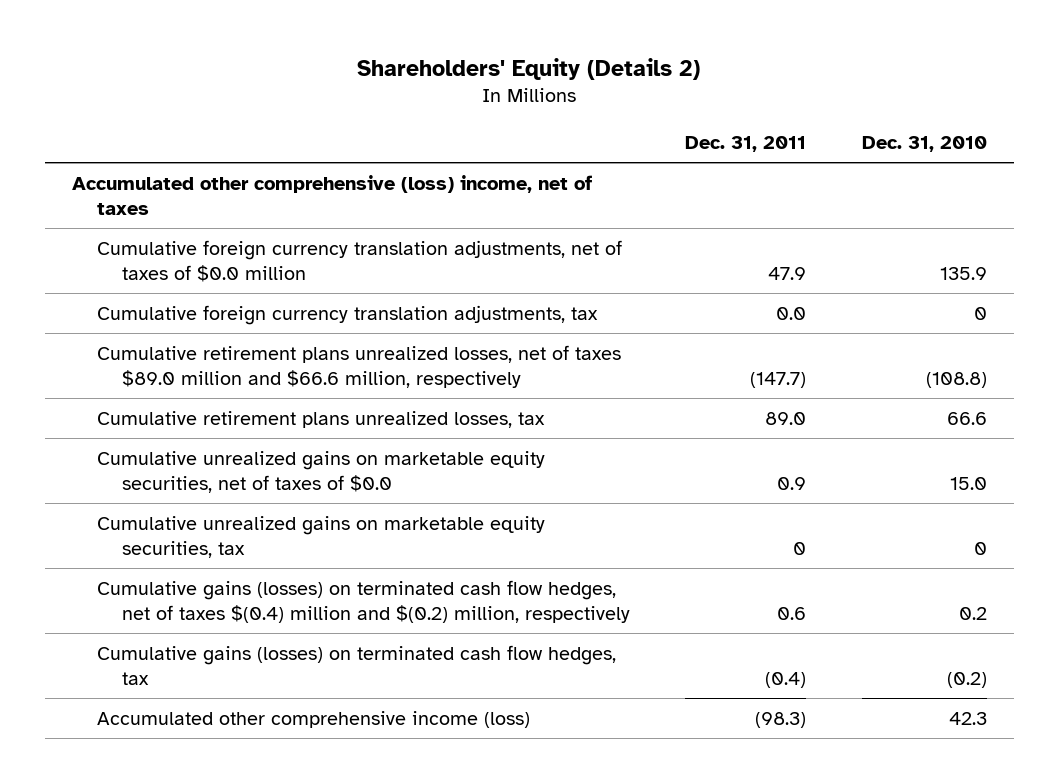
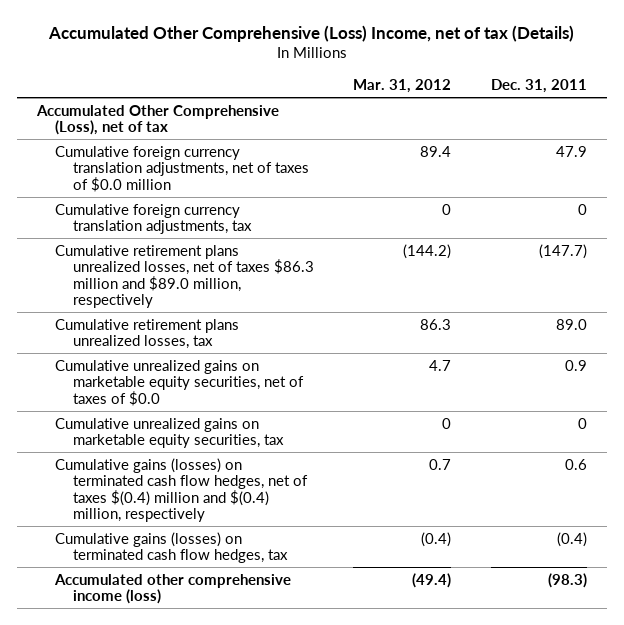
- Shareholders' Equity (Details 2)
+ Accumulated Other Comprehensive (Loss) Income, net of tax (Details)
- | Dec. 31, 2011 | Dec. 31, 2010
+ | Mar. 31, 2012 | Dec. 31, 2011
- Accumulated other comprehensive (loss) income, net of taxes
+ Accumulated Other Comprehensive (Loss), net of tax
- Cumulative foreign currency translation adjustments, tax | 0.0 | 0
- Cumulative retirement plans unrealized losses, net of taxes $89.0 million and $66.6 million, respectively | (147.7) | (108.8)
+ Cumulative foreign currency translation adjustments, tax | 0 | 0
+ Cumulative retirement plans unrealized losses, net of taxes $86.3 million and $89.0 million, respectively | (144.2) | (147.7)
- Cumulative gains (losses) on terminated cash flow hedges, net of taxes $(0.4) million and $(0.2) million, respectively | 0.6 | 0.2
+ Cumulative gains (losses) on terminated cash flow hedges, net of taxes $(0.4) million and $(0.4) million, respectively | 0.7 | 0.6

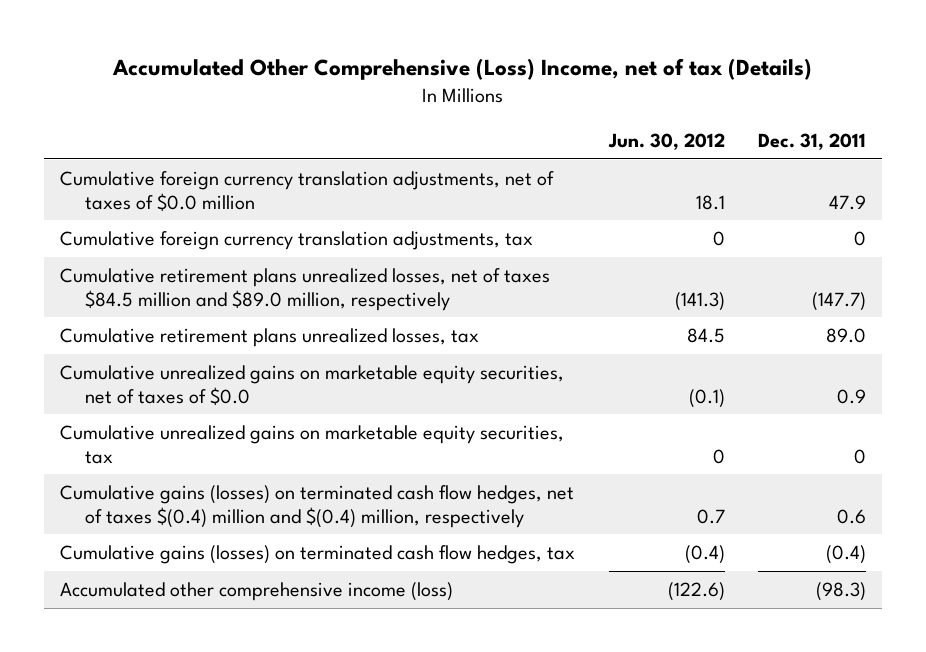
- | Mar. 31, 2012 | Dec. 31, 2011
+ | Jun. 30, 2012 | Dec. 31, 2011
- Accumulated Other Comprehensive (Loss), net of tax
- Cumulative retirement plans unrealized losses, net of taxes $86.3 million and $89.0 million, respectively | (144.2) | (147.7)
+ Cumulative retirement plans unrealized losses, net of taxes $84.5 million and $89.0 million, respectively | (141.3) | (147.7)

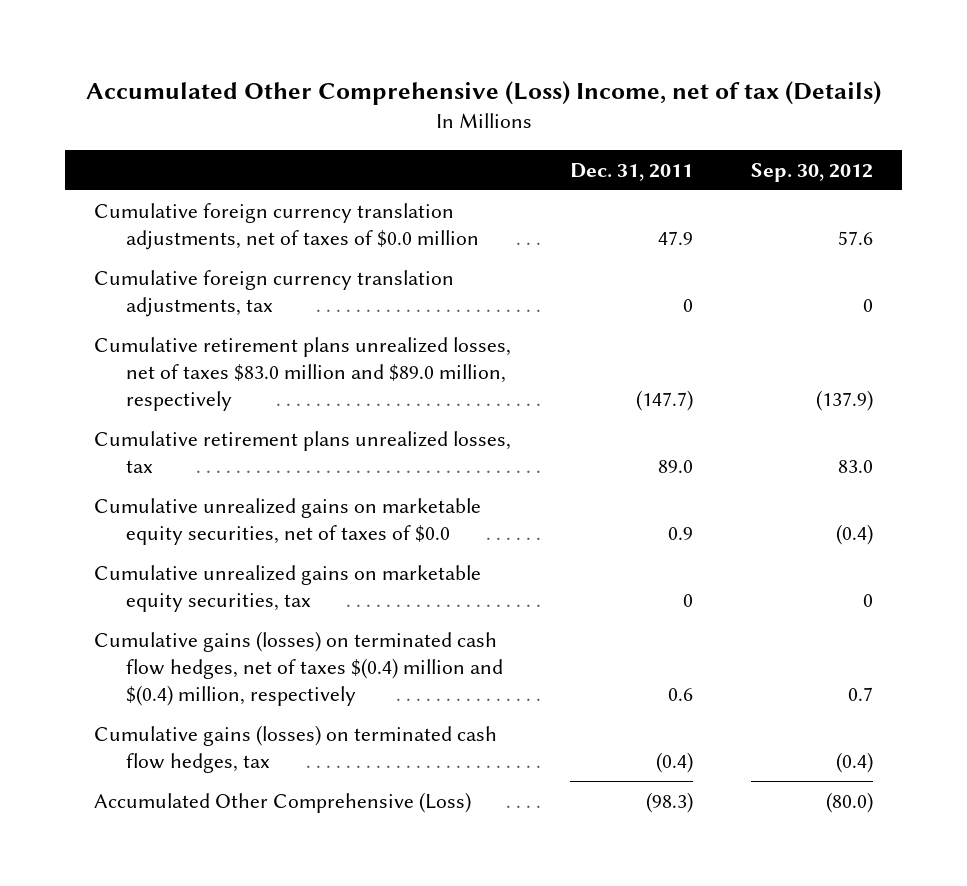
- | Jun. 30, 2012 | Dec. 31, 2011
+ | Dec. 31, 2011 | Sep. 30, 2012
- Cumulative retirement plans unrealized losses, net of taxes $84.5 million and $89.0 million, respectively | (141.3) | (147.7)
+ Cumulative retirement plans unrealized losses, net of taxes $83.0 million and $89.0 million, respectively | (147.7) | (137.9)
- Accumulated other comprehensive income (loss) | (122.6) | (98.3)
+ Accumulated Other Comprehensive (Loss) | (98.3) | (80.0)

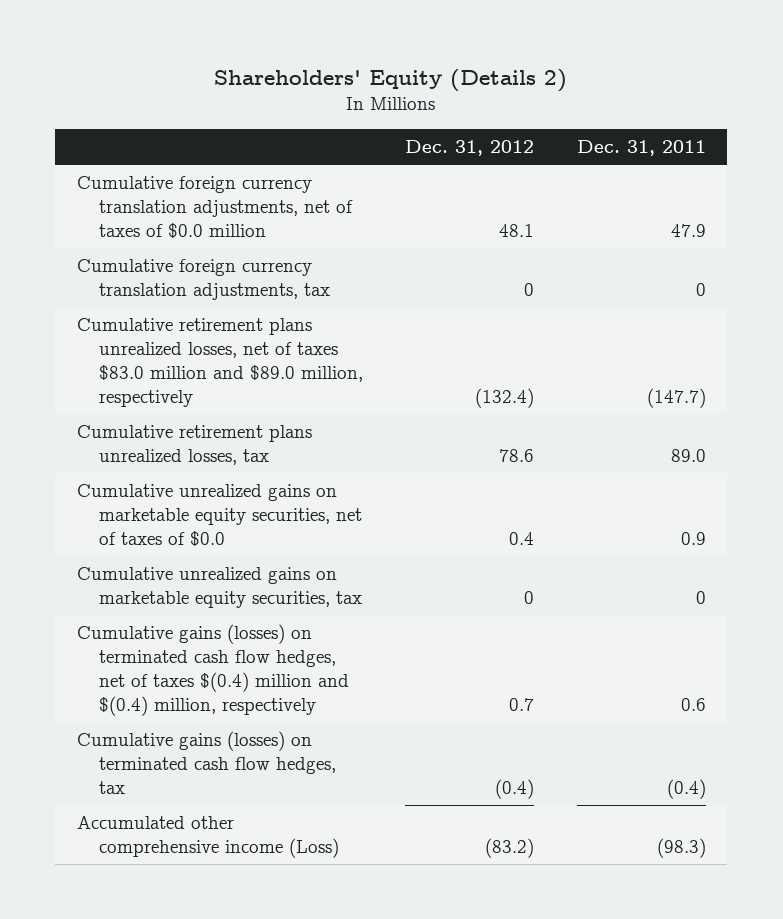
- Accumulated Other Comprehensive (Loss) Income, net of tax (Details)
+ Shareholders' Equity (Details 2)
- | Dec. 31, 2011 | Sep. 30, 2012
+ | Dec. 31, 2012 | Dec. 31, 2011
- Accumulated Other Comprehensive (Loss) | (98.3) | (80.0)
+ Accumulated other comprehensive income (Loss) | (83.2) | (98.3)

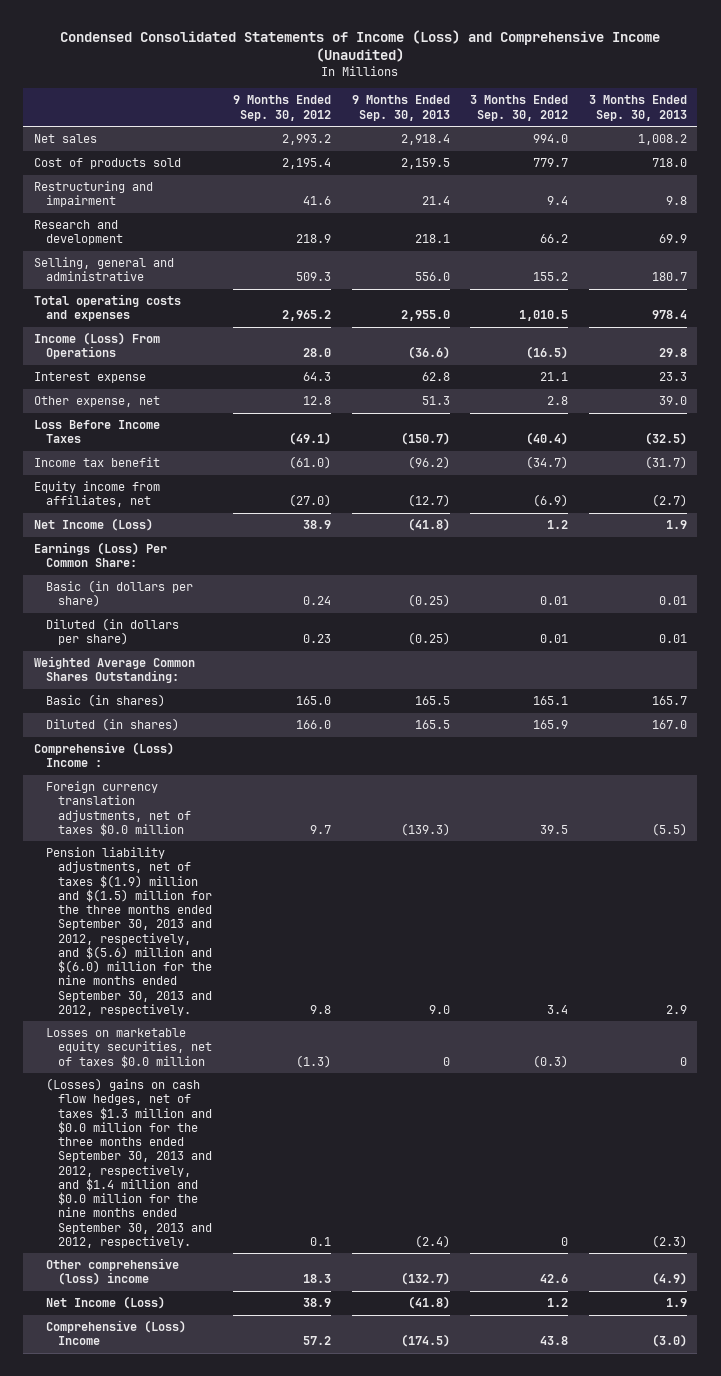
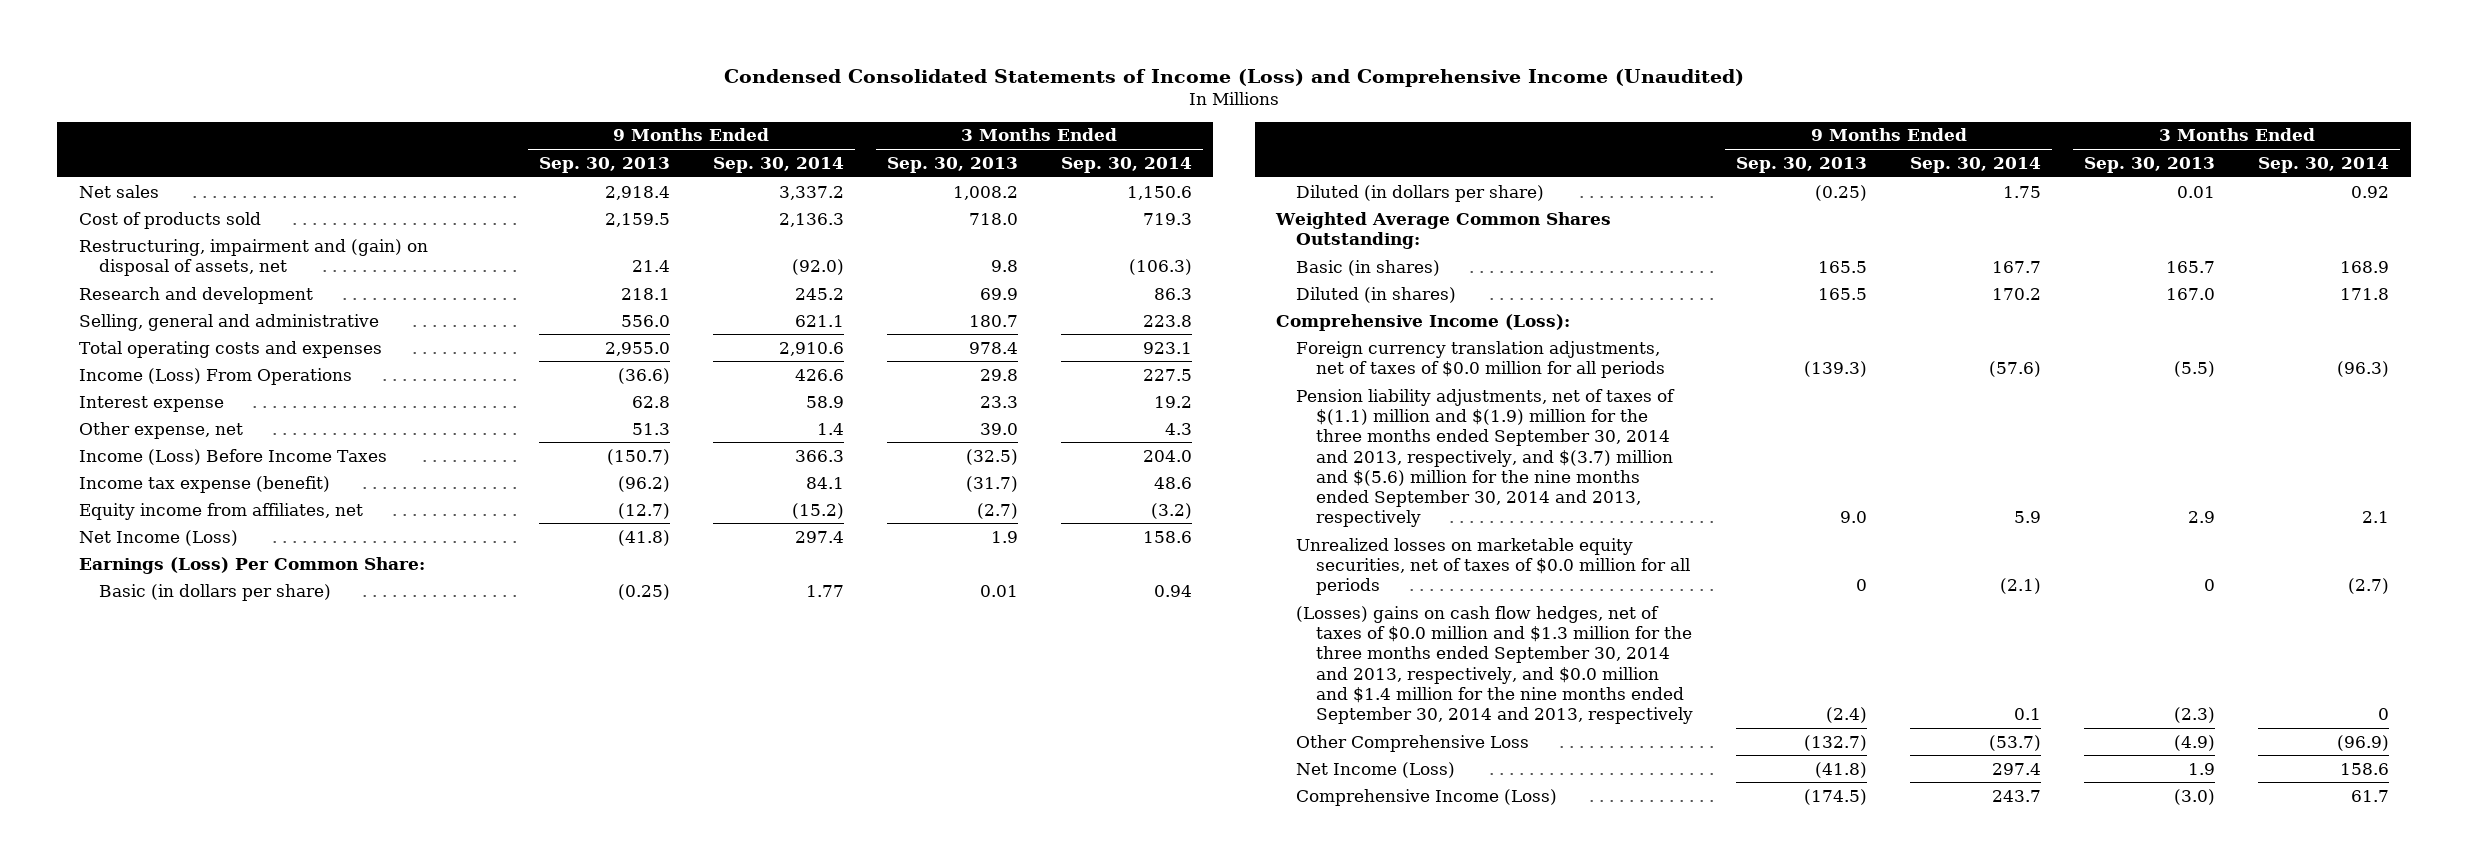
- | 9 Months Ended Sep. 30, 2012 | 9 Months Ended Sep. 30, 2013 | 3 Months Ended Sep. 30, 2012 | 3 Months Ended Sep. 30, 2013
+ | 9 Months Ended Sep. 30, 2013 | 9 Months Ended Sep. 30, 2014 | 3 Months Ended Sep. 30, 2013 | 3 Months Ended Sep. 30, 2014
- Restructuring and impairment | 41.6 | 21.4 | 9.4 | 9.8
+ Restructuring, impairment and (gain) on disposal of assets, net | 21.4 | (92.0) | 9.8 | (106.3)
- Loss Before Income Taxes | (49.1) | (150.7) | (40.4) | (32.5)
- Income tax benefit | (61.0) | (96.2) | (34.7) | (31.7)
+ Income (Loss) Before Income Taxes | (150.7) | 366.3 | (32.5) | 204.0
+ Income tax expense (benefit) | (96.2) | 84.1 | (31.7) | 48.6
- Comprehensive (Loss) Income :
- Foreign currency translation adjustments, net of taxes $0.0 million | 9.7 | (139.3) | 39.5 | (5.5)
- Pension liability adjustments, net of taxes $(1.9) million and $(1.5) million for the three months ended September 30, 2013 and 2012, respectively, and $(5.6) million and $(6.0) million for the nine months ended September 30, 2013 and 2012, respectively. | 9.8 | 9.0 | 3.4 | 2.9
- Losses on marketable equity securities, net of taxes $0.0 million | (1.3) | 0 | (0.3) | 0
- (Losses) gains on cash flow hedges, net of taxes $1.3 million and $0.0 million for the three months ended September 30, 2013 and 2012, respectively, and $1.4 million and $0.0 million for the nine months ended September 30, 2013 and 2012, respectively. | 0.1 | (2.4) | 0 | (2.3)
- Other comprehensive (loss) income | 18.3 | (132.7) | 42.6 | (4.9)
+ Comprehensive Income (Loss):
+ Foreign currency translation adjustments, net of taxes of $0.0 million for all periods | (139.3) | (57.6) | (5.5) | (96.3)
+ Pension liability adjustments, net of taxes of $(1.1) million and $(1.9) million for the three months ended September 30, 2014 and 2013, respectively, and $(3.7) million and $(5.6) million for the nine months ended September 30, 2014 and 2013, respectively | 9.0 | 5.9 | 2.9 | 2.1
+ Unrealized losses on marketable equity securities, net of taxes of $0.0 million for all periods | 0 | (2.1) | 0 | (2.7)
+ (Losses) gains on cash flow hedges, net of taxes of $0.0 million and $1.3 million for the three months ended September 30, 2014 and 2013, respectively, and $0.0 million and $1.4 million for the nine months ended September 30, 2014 and 2013, respectively | (2.4) | 0.1 | (2.3) | 0
+ Other Comprehensive Loss | (132.7) | (53.7) | (4.9) | (96.9)
- Comprehensive (Loss) Income | 57.2 | (174.5) | 43.8 | (3.0)
+ Comprehensive Income (Loss) | (174.5) | 243.7 | (3.0) | 61.7

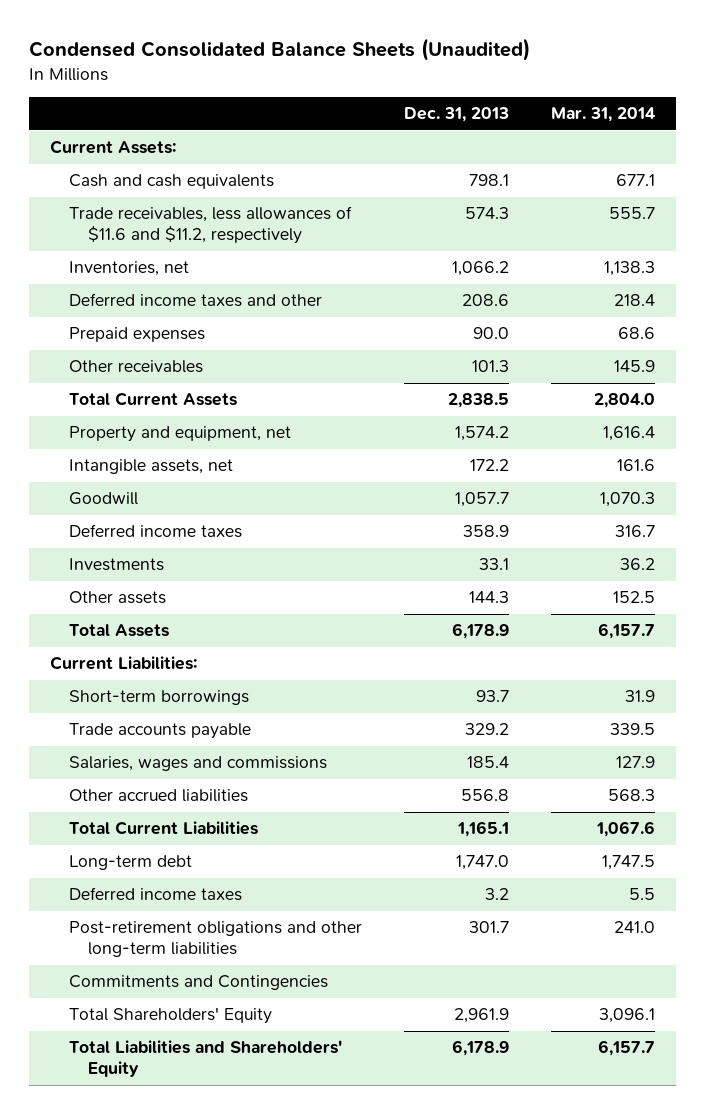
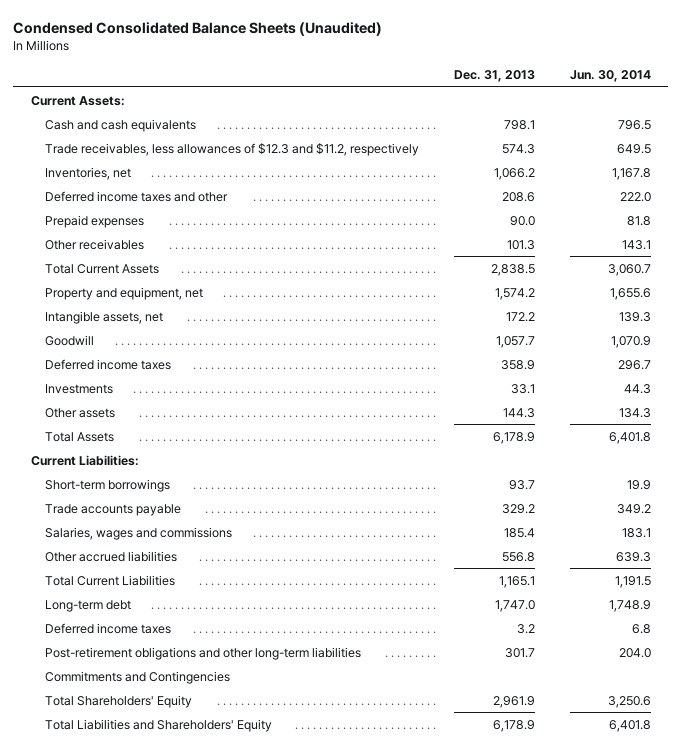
- | Dec. 31, 2013 | Mar. 31, 2014
+ | Dec. 31, 2013 | Jun. 30, 2014
- Trade receivables, less allowances of $11.6 and $11.2, respectively | 574.3 | 555.7
+ Trade receivables, less allowances of $12.3 and $11.2, respectively | 574.3 | 649.5

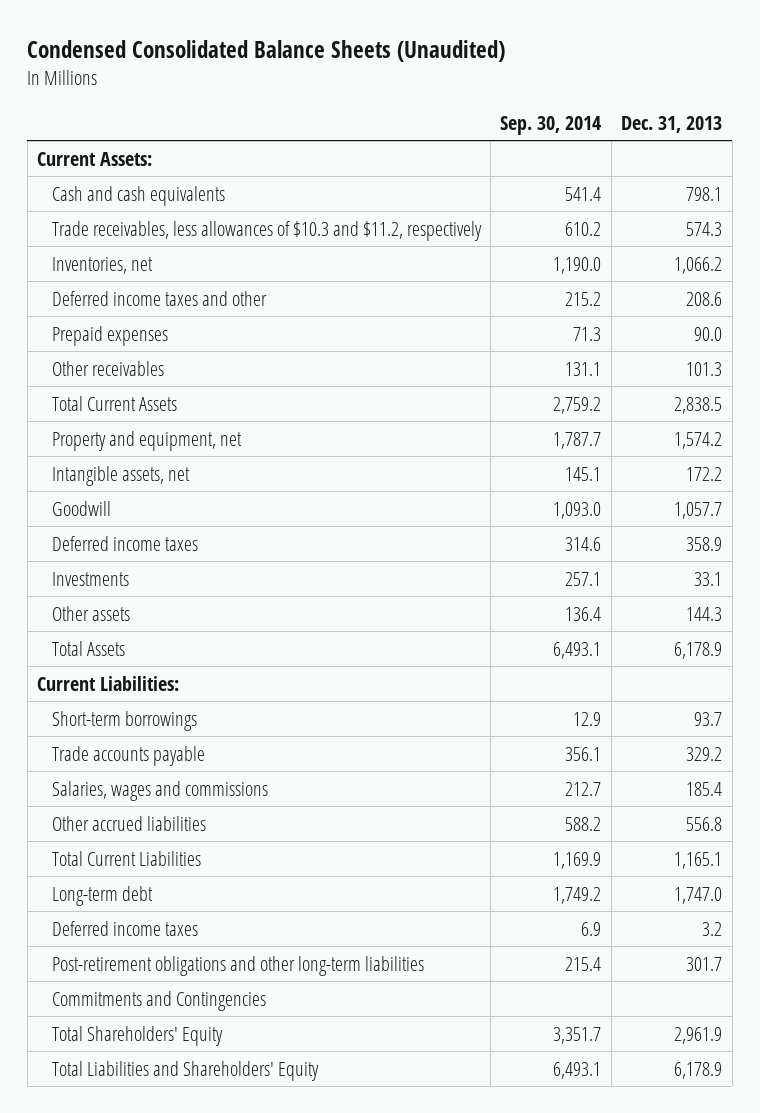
- | Dec. 31, 2013 | Jun. 30, 2014
+ | Sep. 30, 2014 | Dec. 31, 2013
- Trade receivables, less allowances of $12.3 and $11.2, respectively | 574.3 | 649.5
+ Trade receivables, less allowances of $10.3 and $11.2, respectively | 610.2 | 574.3

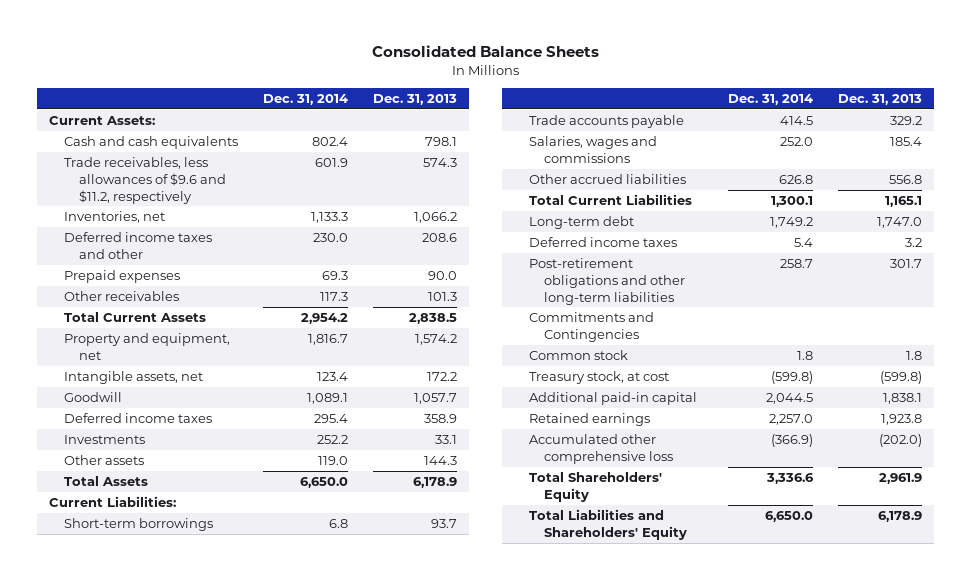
- Condensed Consolidated Balance Sheets (Unaudited)
+ Consolidated Balance Sheets
- | Sep. 30, 2014 | Dec. 31, 2013
+ | Dec. 31, 2014 | Dec. 31, 2013
- Trade receivables, less allowances of $10.3 and $11.2, respectively | 610.2 | 574.3
+ Trade receivables, less allowances of $9.6 and $11.2, respectively | 601.9 | 574.3
+ Common stock | 1.8 | 1.8
+ Treasury stock, at cost | (599.8) | (599.8)
+ Additional paid-in capital | 2,044.5 | 1,838.1
+ Retained earnings | 2,257.0 | 1,923.8
+ Accumulated other comprehensive loss | (366.9) | (202.0)

